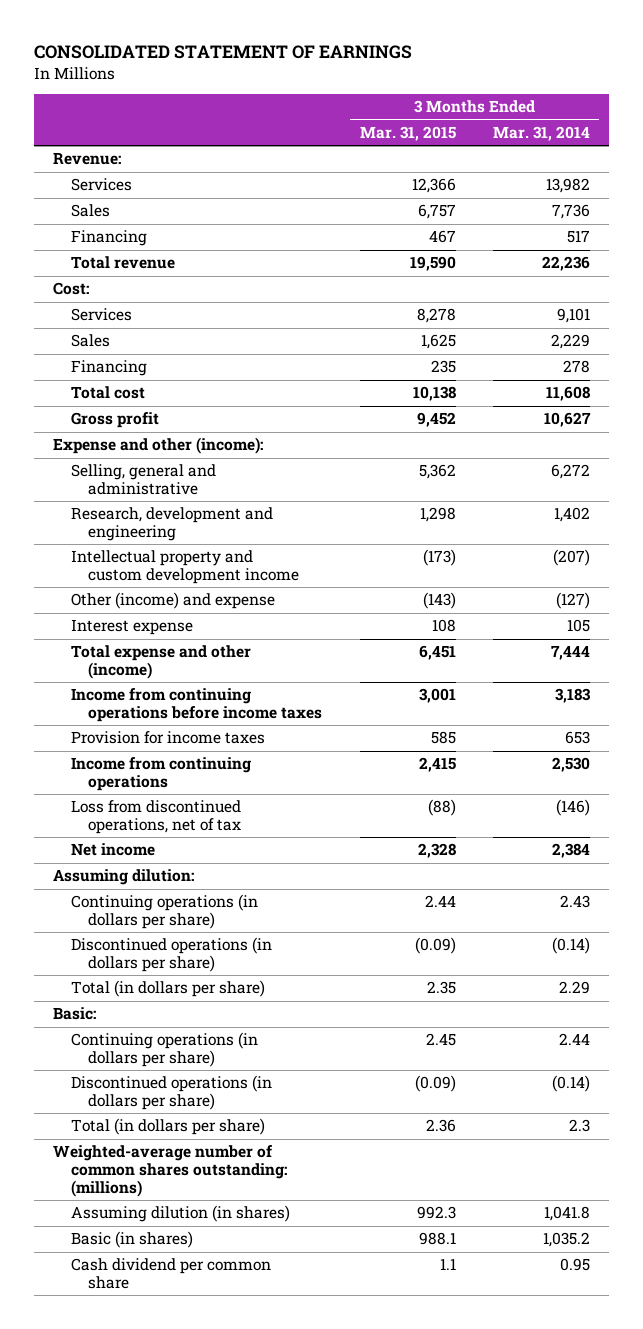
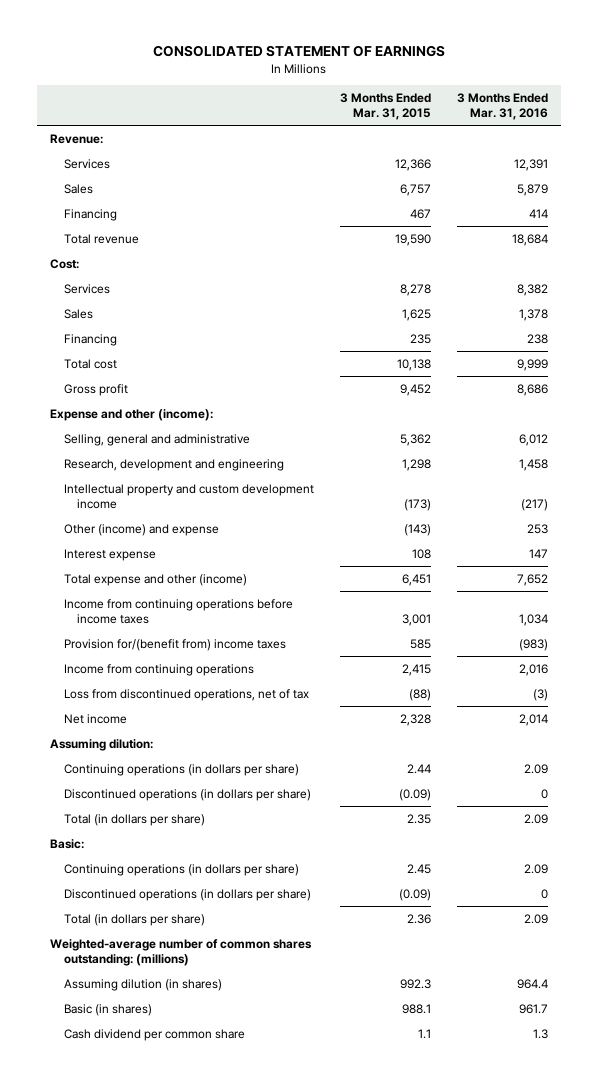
- | 3 Months Ended Mar. 31, 2015 | 3 Months Ended Mar. 31, 2014
+ | 3 Months Ended Mar. 31, 2015 | 3 Months Ended Mar. 31, 2016
- Provision for income taxes | 585 | 653
+ Provision for/(benefit from) income taxes | 585 | (983)

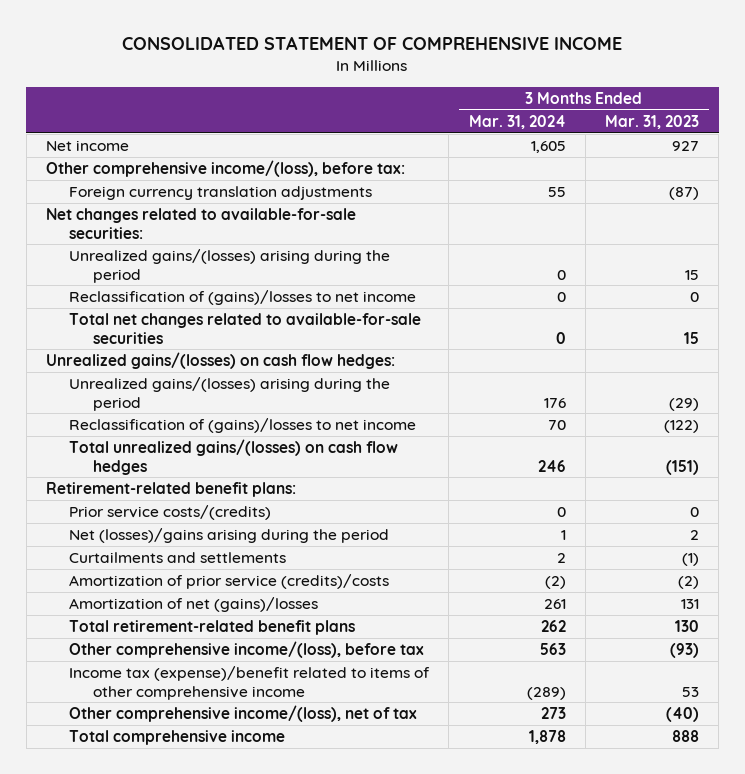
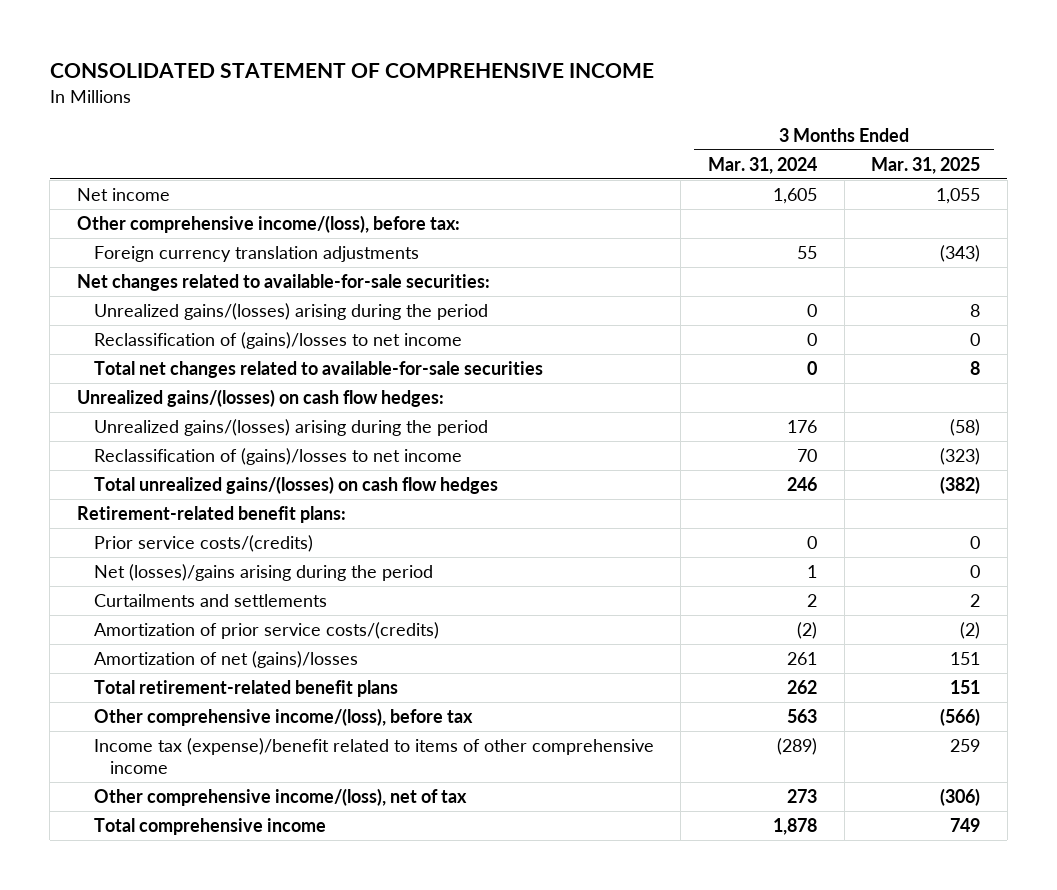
- | 3 Months Ended Mar. 31, 2024 | 3 Months Ended Mar. 31, 2023
+ | 3 Months Ended Mar. 31, 2024 | 3 Months Ended Mar. 31, 2025
- Amortization of prior service (credits)/costs | (2) | (2)
+ Amortization of prior service costs/(credits) | (2) | (2)

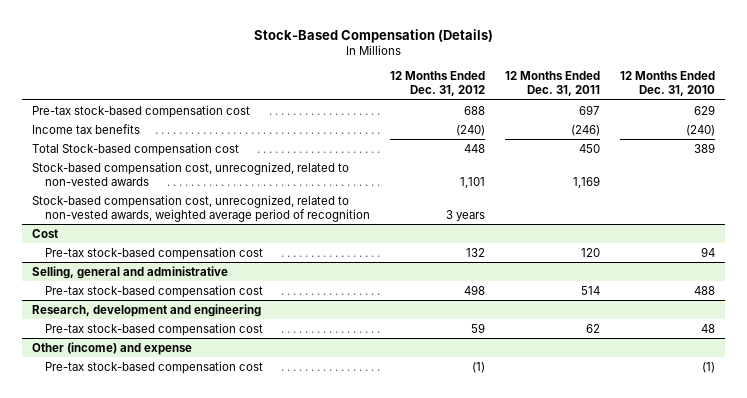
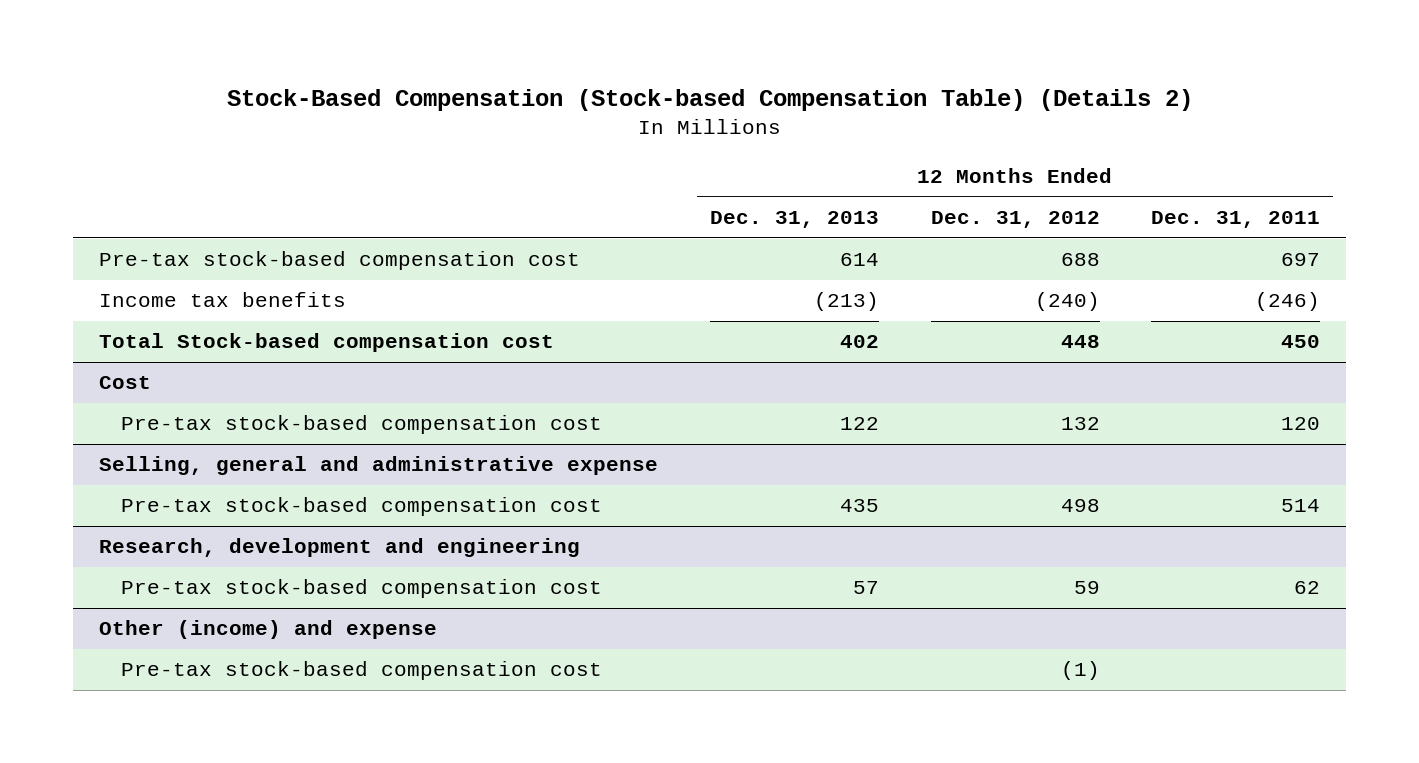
- Stock-Based Compensation (Details)
+ Stock-Based Compensation (Stock-based Compensation Table) (Details 2)
- | 12 Months Ended Dec. 31, 2012 | 12 Months Ended Dec. 31, 2011 | 12 Months Ended Dec. 31, 2010
+ | 12 Months Ended Dec. 31, 2013 | 12 Months Ended Dec. 31, 2012 | 12 Months Ended Dec. 31, 2011
- Stock-based compensation cost, unrecognized, related to non-vested awards | 1,101 | 1,169 |
- Stock-based compensation cost, unrecognized, related to non-vested awards, weighted average period of recognition | 3 years | |
- Selling, general and administrative
+ Selling, general and administrative expense

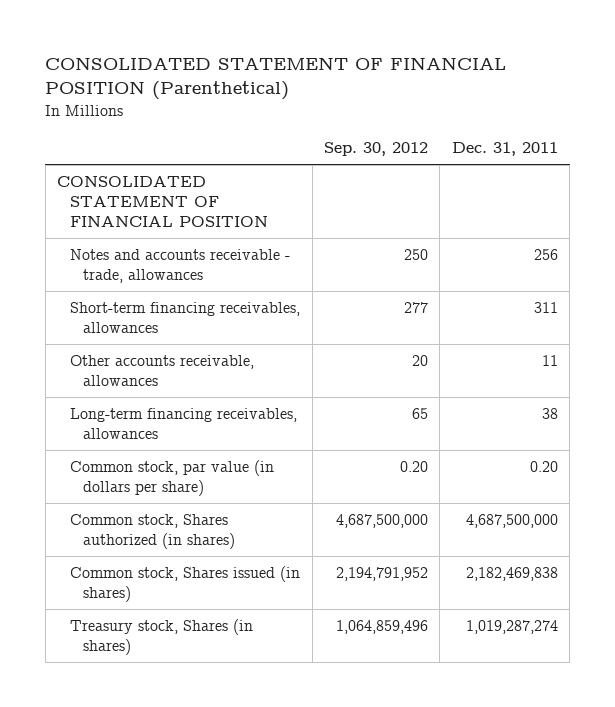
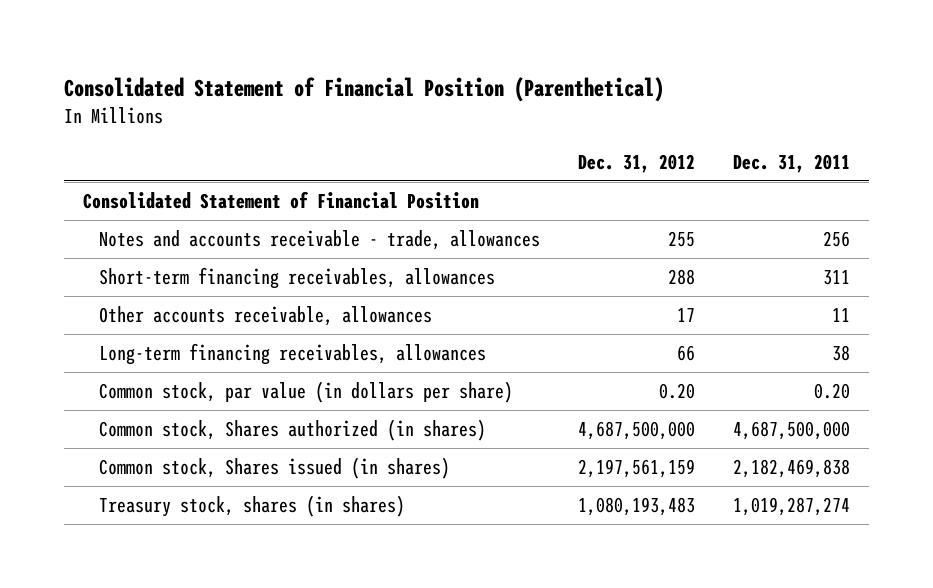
- CONSOLIDATED STATEMENT OF FINANCIAL POSITION (Parenthetical)
+ Consolidated Statement of Financial Position (Parenthetical)
- | Sep. 30, 2012 | Dec. 31, 2011
+ | Dec. 31, 2012 | Dec. 31, 2011
- CONSOLIDATED STATEMENT OF FINANCIAL POSITION
+ Consolidated Statement of Financial Position
- Treasury stock, Shares (in shares) | 1,064,859,496 | 1,019,287,274
+ Treasury stock, shares (in shares) | 1,080,193,483 | 1,019,287,274

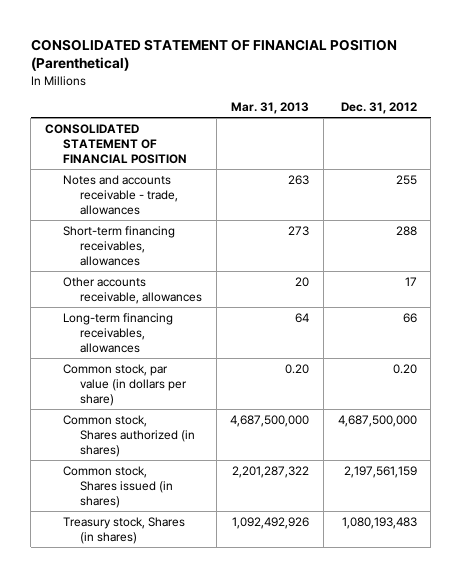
- Consolidated Statement of Financial Position (Parenthetical)
+ CONSOLIDATED STATEMENT OF FINANCIAL POSITION (Parenthetical)
- | Dec. 31, 2012 | Dec. 31, 2011
+ | Mar. 31, 2013 | Dec. 31, 2012
- Consolidated Statement of Financial Position
+ CONSOLIDATED STATEMENT OF FINANCIAL POSITION
- Treasury stock, shares (in shares) | 1,080,193,483 | 1,019,287,274
+ Treasury stock, Shares (in shares) | 1,092,492,926 | 1,080,193,483

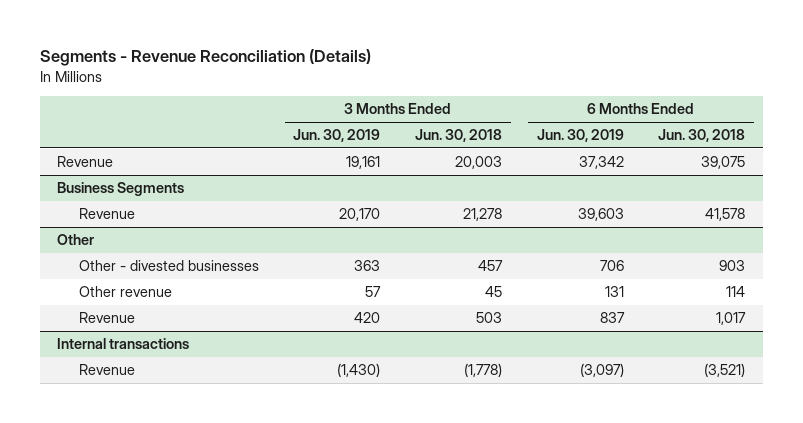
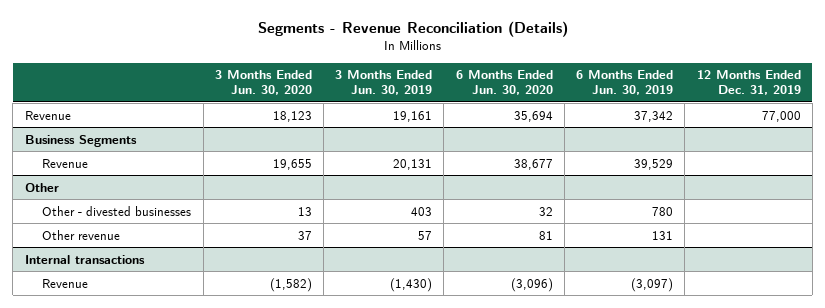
- | 3 Months Ended Jun. 30, 2019 | 3 Months Ended Jun. 30, 2018 | 6 Months Ended Jun. 30, 2019 | 6 Months Ended Jun. 30, 2018
+ | 3 Months Ended Jun. 30, 2020 | 3 Months Ended Jun. 30, 2019 | 6 Months Ended Jun. 30, 2020 | 6 Months Ended Jun. 30, 2019 | 12 Months Ended Dec. 31, 2019
@ Business Segments
- Revenue | 20,170 | 21,278 | 39,603 | 41,578
+ Revenue | 19,655 | 20,131 | 38,677 | 39,529 |
@ Other
- Other - divested businesses | 363 | 457 | 706 | 903
+ Other - divested businesses | 13 | 403 | 32 | 780 |
- Revenue | 420 | 503 | 837 | 1,017

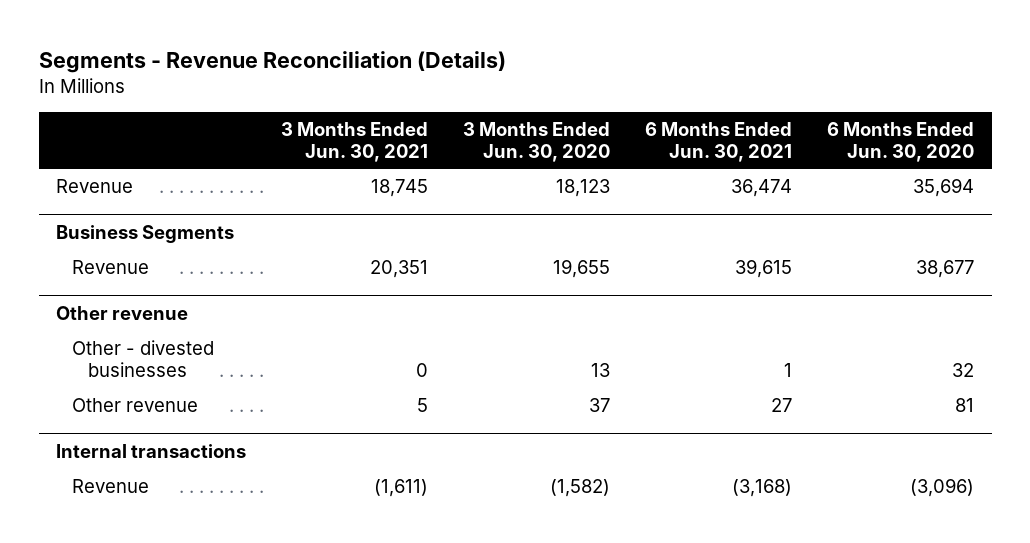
- | 3 Months Ended Jun. 30, 2020 | 3 Months Ended Jun. 30, 2019 | 6 Months Ended Jun. 30, 2020 | 6 Months Ended Jun. 30, 2019 | 12 Months Ended Dec. 31, 2019
+ | 3 Months Ended Jun. 30, 2021 | 3 Months Ended Jun. 30, 2020 | 6 Months Ended Jun. 30, 2021 | 6 Months Ended Jun. 30, 2020
- Other
+ Other revenue

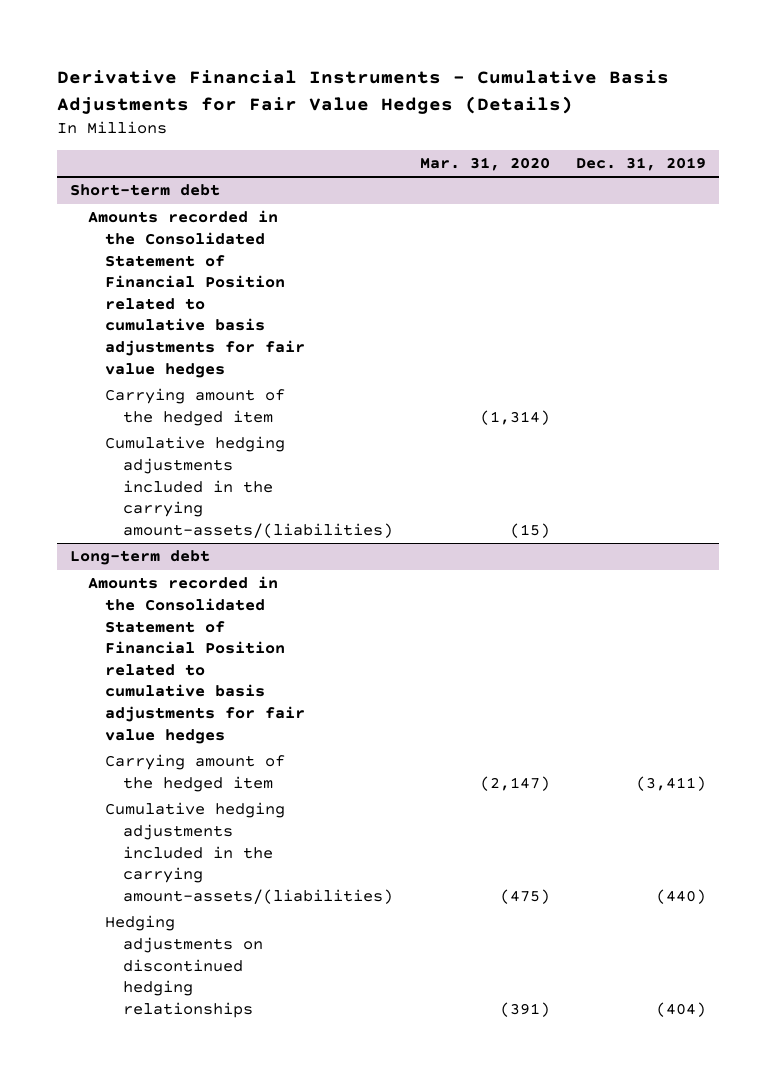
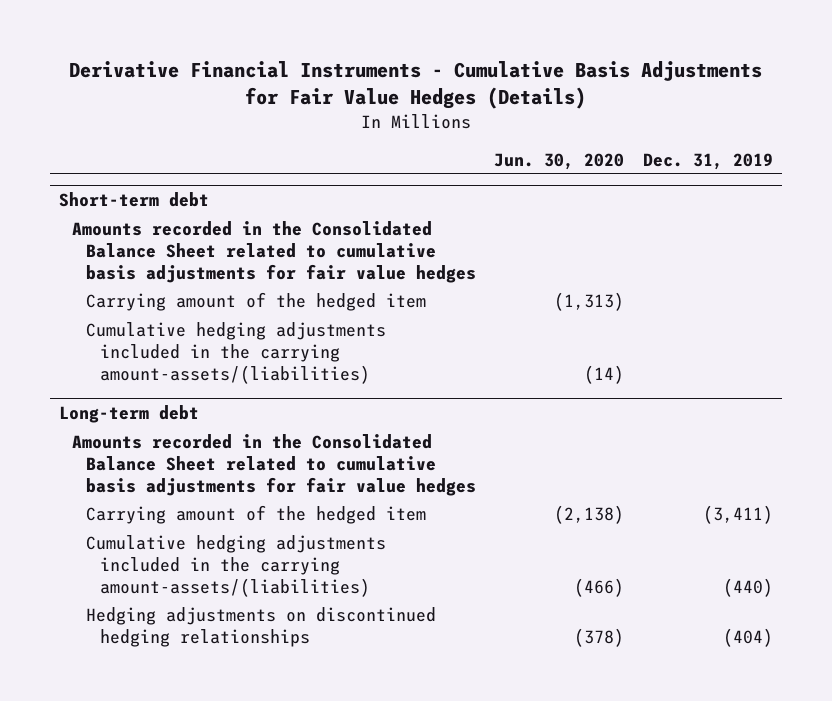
- | Mar. 31, 2020 | Dec. 31, 2019
+ | Jun. 30, 2020 | Dec. 31, 2019
@ Short-term debt
- Amounts recorded in the Consolidated Statement of Financial Position related to cumulative basis adjustments for fair value hedges
+ Amounts recorded in the Consolidated Balance Sheet related to cumulative basis adjustments for fair value hedges
@ Long-term debt
- Amounts recorded in the Consolidated Statement of Financial Position related to cumulative basis adjustments for fair value hedges
+ Amounts recorded in the Consolidated Balance Sheet related to cumulative basis adjustments for fair value hedges

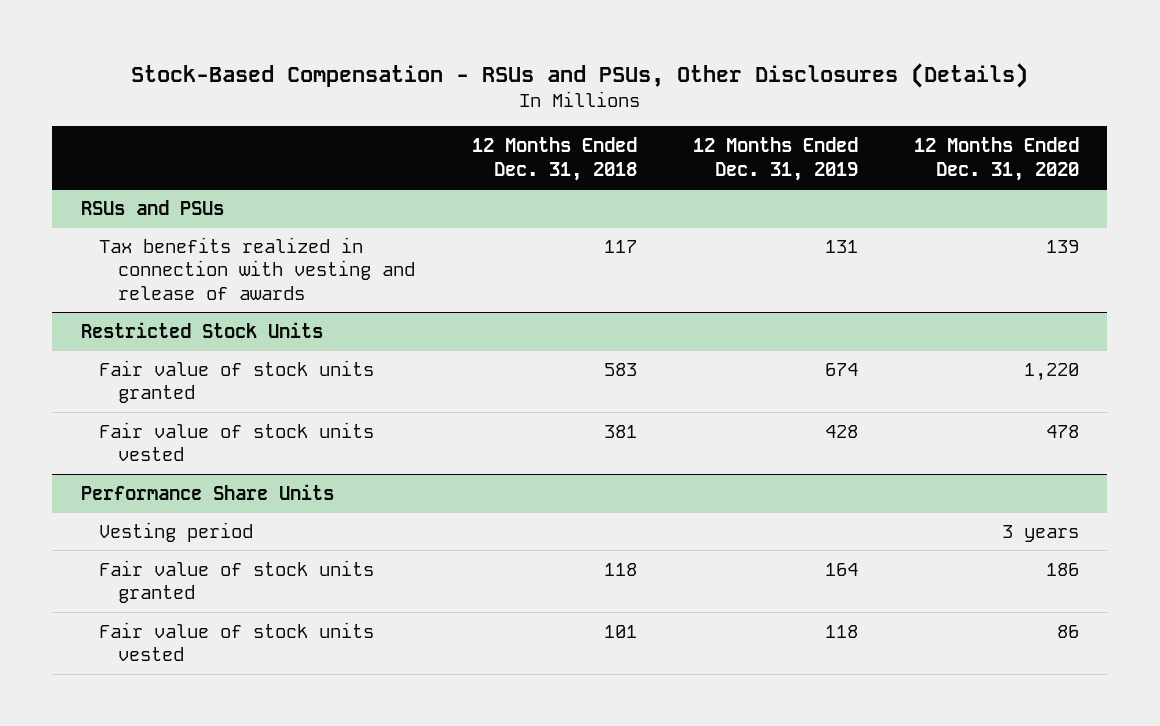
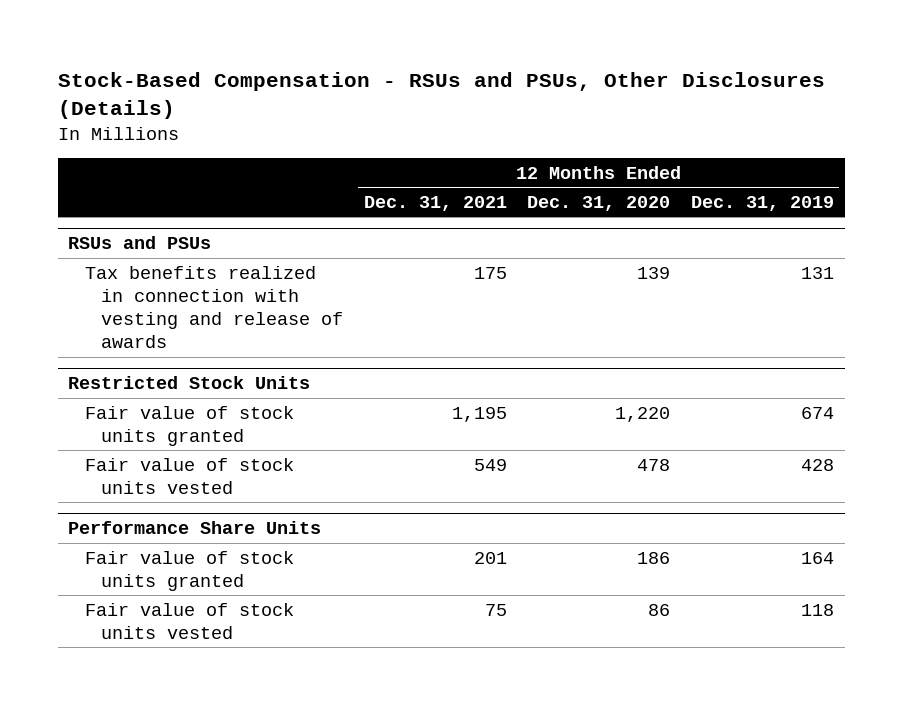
- | 12 Months Ended Dec. 31, 2018 | 12 Months Ended Dec. 31, 2019 | 12 Months Ended Dec. 31, 2020
+ | 12 Months Ended Dec. 31, 2021 | 12 Months Ended Dec. 31, 2020 | 12 Months Ended Dec. 31, 2019
@ Performance Share Units
- Vesting period | | | 3 years

